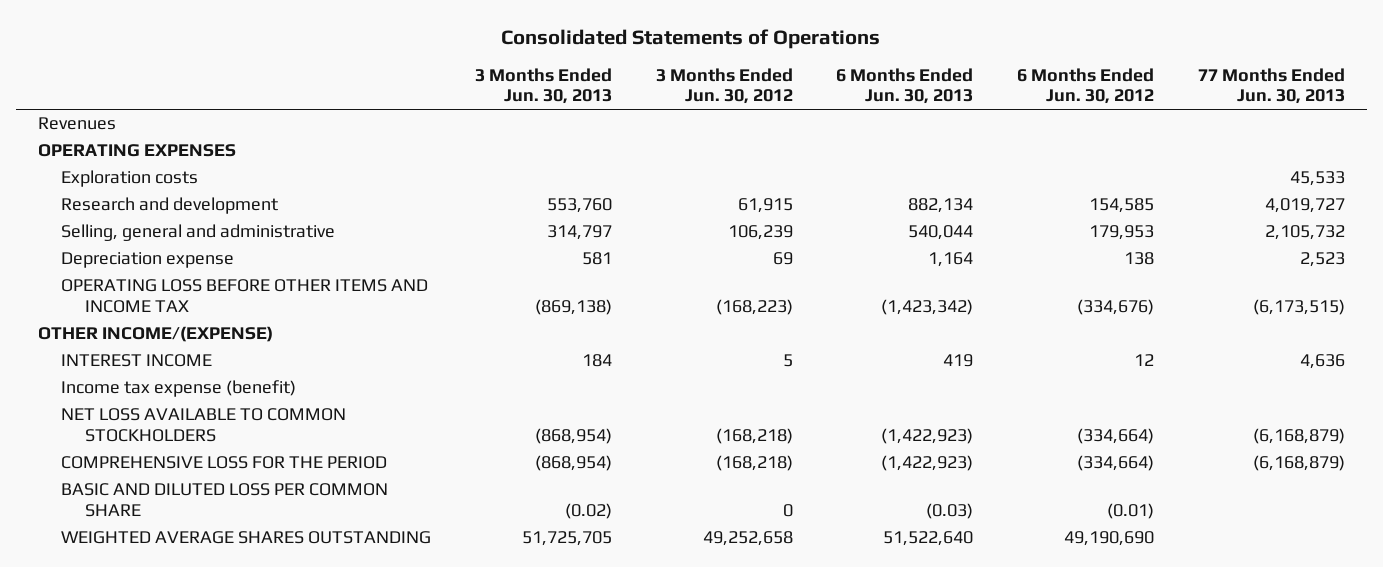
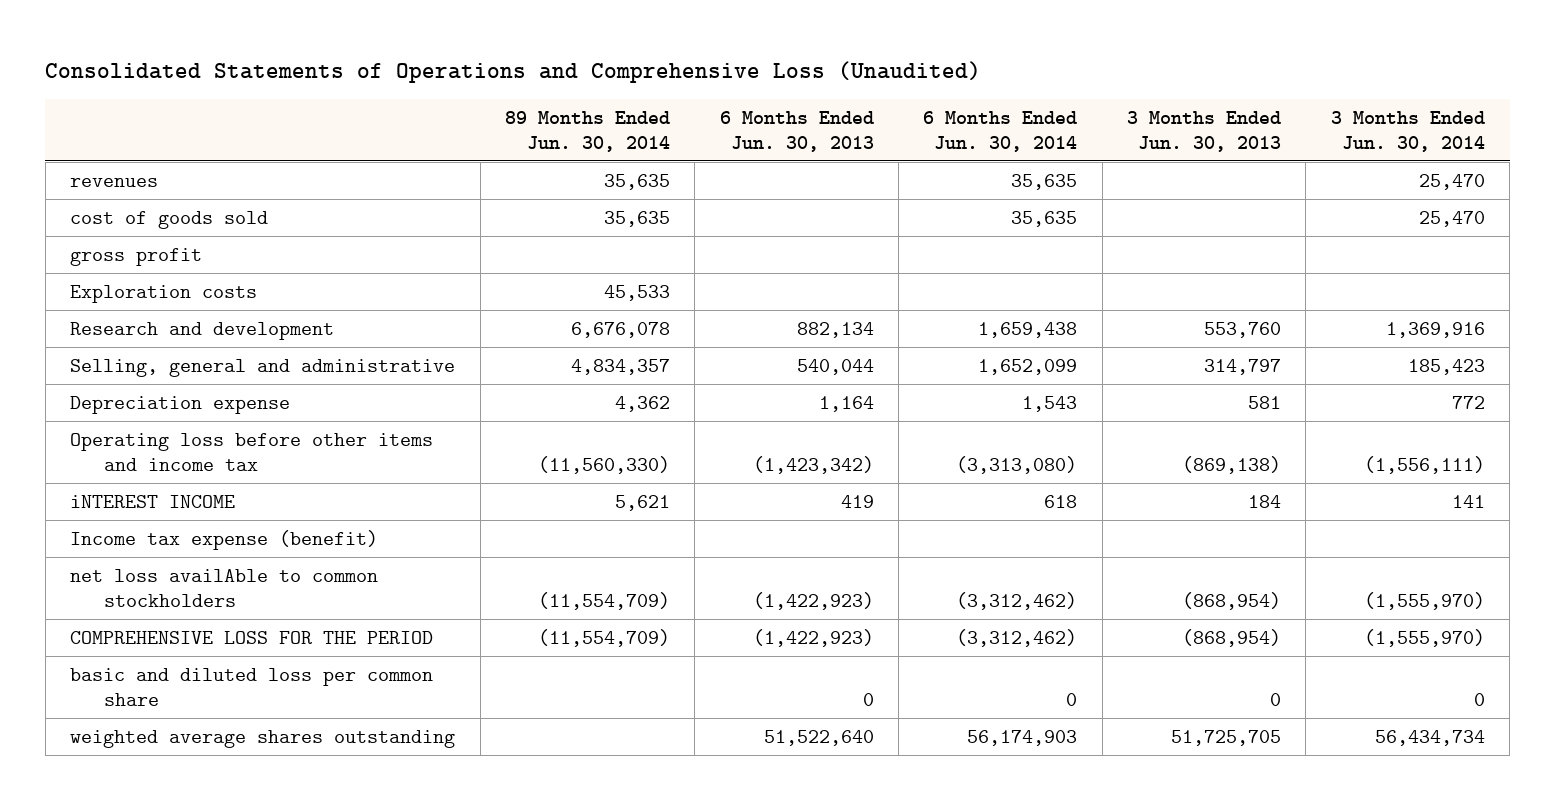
- Consolidated Statements of Operations
+ Consolidated Statements of Operations and Comprehensive Loss (Unaudited)
- | 3 Months Ended Jun. 30, 2013 | 3 Months Ended Jun. 30, 2012 | 6 Months Ended Jun. 30, 2013 | 6 Months Ended Jun. 30, 2012 | 77 Months Ended Jun. 30, 2013
+ | 89 Months Ended Jun. 30, 2014 | 6 Months Ended Jun. 30, 2013 | 6 Months Ended Jun. 30, 2014 | 3 Months Ended Jun. 30, 2013 | 3 Months Ended Jun. 30, 2014
- Revenues
- OPERATING EXPENSES
+ revenues | 35,635 | | 35,635 | | 25,470
+ cost of goods sold | 35,635 | | 35,635 | | 25,470
+ gross profit
- OPERATING LOSS BEFORE OTHER ITEMS AND INCOME TAX | (869,138) | (168,223) | (1,423,342) | (334,676) | (6,173,515)
- OTHER INCOME/(EXPENSE)
- INTEREST INCOME | 184 | 5 | 419 | 12 | 4,636
+ Operating loss before other items and income tax | (11,560,330) | (1,423,342) | (3,313,080) | (869,138) | (1,556,111)
+ iNTEREST INCOME | 5,621 | 419 | 618 | 184 | 141
- NET LOSS AVAILABLE TO COMMON STOCKHOLDERS | (868,954) | (168,218) | (1,422,923) | (334,664) | (6,168,879)
+ net loss availAble to common stockholders | (11,554,709) | (1,422,923) | (3,312,462) | (868,954) | (1,555,970)
- BASIC AND DILUTED LOSS PER COMMON SHARE | (0.02) | 0 | (0.03) | (0.01) |
- WEIGHTED AVERAGE SHARES OUTSTANDING | 51,725,705 | 49,252,658 | 51,522,640 | 49,190,690 |
+ basic and diluted loss per common share | | 0 | 0 | 0 | 0
+ weighted average shares outstanding | | 51,522,640 | 56,174,903 | 51,725,705 | 56,434,734

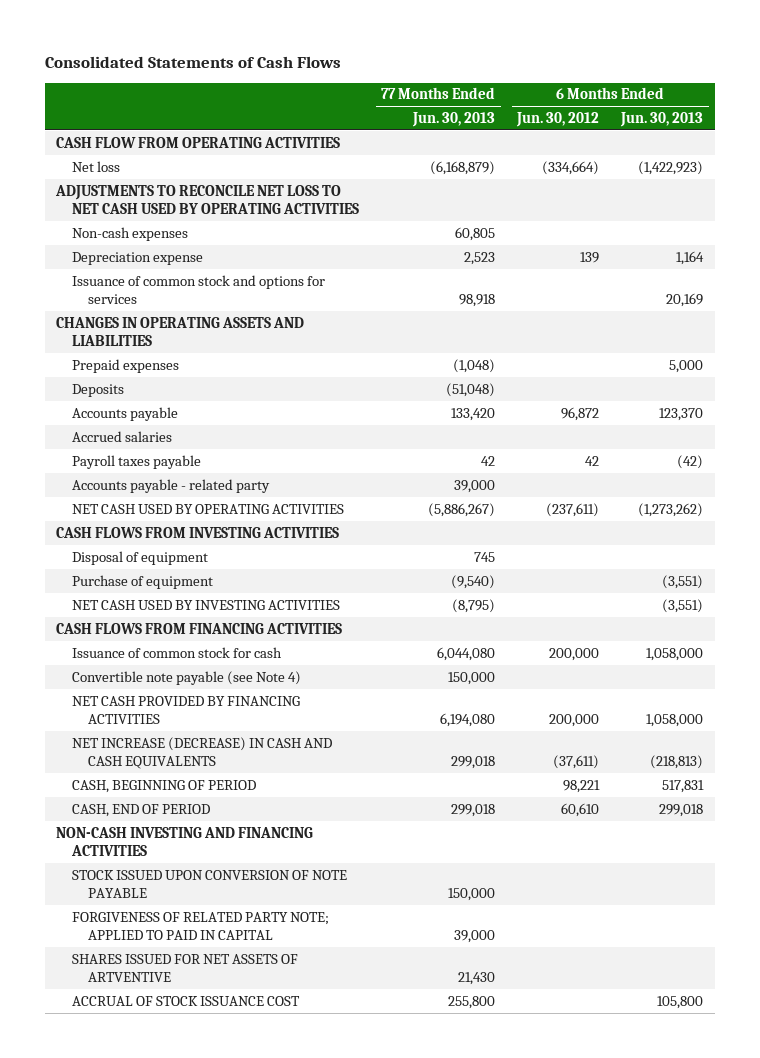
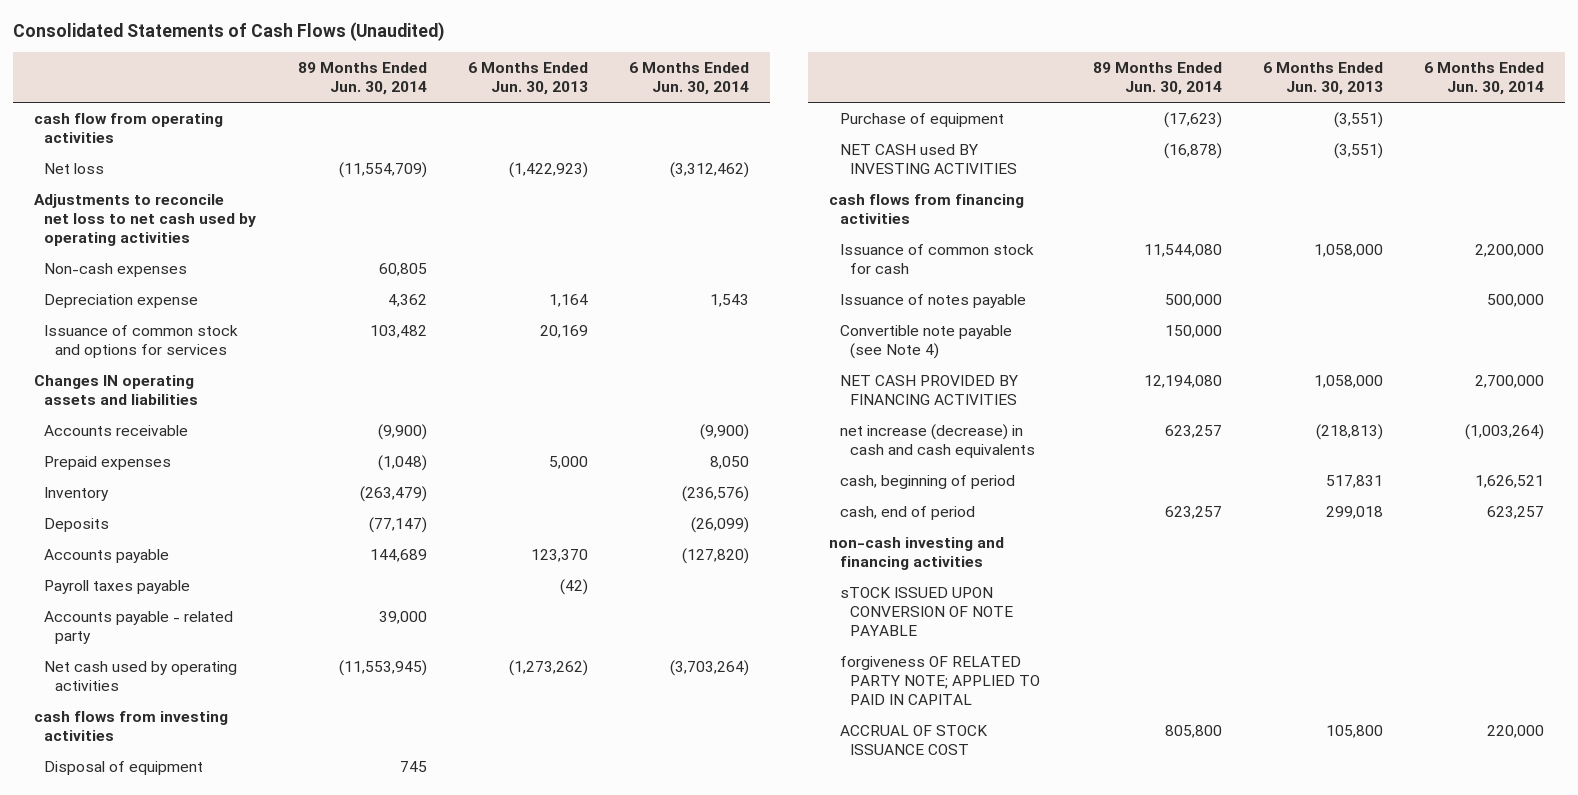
- Consolidated Statements of Cash Flows
+ Consolidated Statements of Cash Flows (Unaudited)
- | 77 Months Ended Jun. 30, 2013 | 6 Months Ended Jun. 30, 2012 | 6 Months Ended Jun. 30, 2013
+ | 89 Months Ended Jun. 30, 2014 | 6 Months Ended Jun. 30, 2013 | 6 Months Ended Jun. 30, 2014
- CASH FLOW FROM OPERATING ACTIVITIES
+ cash flow from operating activities
- ADJUSTMENTS TO RECONCILE NET LOSS TO NET CASH USED BY OPERATING ACTIVITIES
+ Adjustments to reconcile net loss to net cash used by operating activities
- CHANGES IN OPERATING ASSETS AND LIABILITIES
+ Changes IN operating assets and liabilities
+ Accounts receivable | (9,900) | | (9,900)
+ Inventory | (263,479) | | (236,576)
- Accrued salaries
- NET CASH USED BY OPERATING ACTIVITIES | (5,886,267) | (237,611) | (1,273,262)
- CASH FLOWS FROM INVESTING ACTIVITIES
+ Net cash used by operating activities | (11,553,945) | (1,273,262) | (3,703,264)
+ cash flows from investing activities
- NET CASH USED BY INVESTING ACTIVITIES | (8,795) | | (3,551)
- CASH FLOWS FROM FINANCING ACTIVITIES
+ NET CASH used BY INVESTING ACTIVITIES | (16,878) | (3,551) |
+ cash flows from financing activities
+ Issuance of notes payable | 500,000 | | 500,000
- NET INCREASE (DECREASE) IN CASH AND CASH EQUIVALENTS | 299,018 | (37,611) | (218,813)
- CASH, BEGINNING OF PERIOD | | 98,221 | 517,831
- CASH, END OF PERIOD | 299,018 | 60,610 | 299,018
- NON-CASH INVESTING AND FINANCING ACTIVITIES
- STOCK ISSUED UPON CONVERSION OF NOTE PAYABLE | 150,000 | |
- FORGIVENESS OF RELATED PARTY NOTE; APPLIED TO PAID IN CAPITAL | 39,000 | |
- SHARES ISSUED FOR NET ASSETS OF ARTVENTIVE | 21,430 | |
+ net increase (decrease) in cash and cash equivalents | 623,257 | (218,813) | (1,003,264)
+ cash, beginning of period | | 517,831 | 1,626,521
+ cash, end of period | 623,257 | 299,018 | 623,257
+ non-cash investing and financing activities
+ sTOCK ISSUED UPON CONVERSION OF NOTE PAYABLE
+ forgiveness OF RELATED PARTY NOTE; APPLIED TO PAID IN CAPITAL

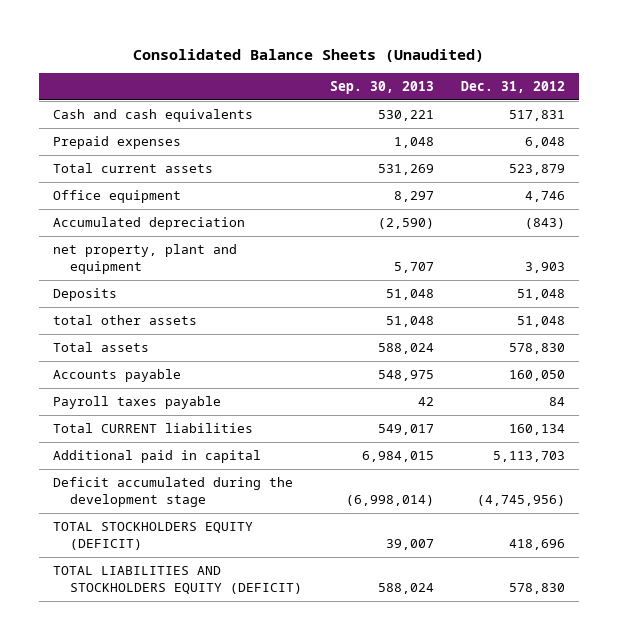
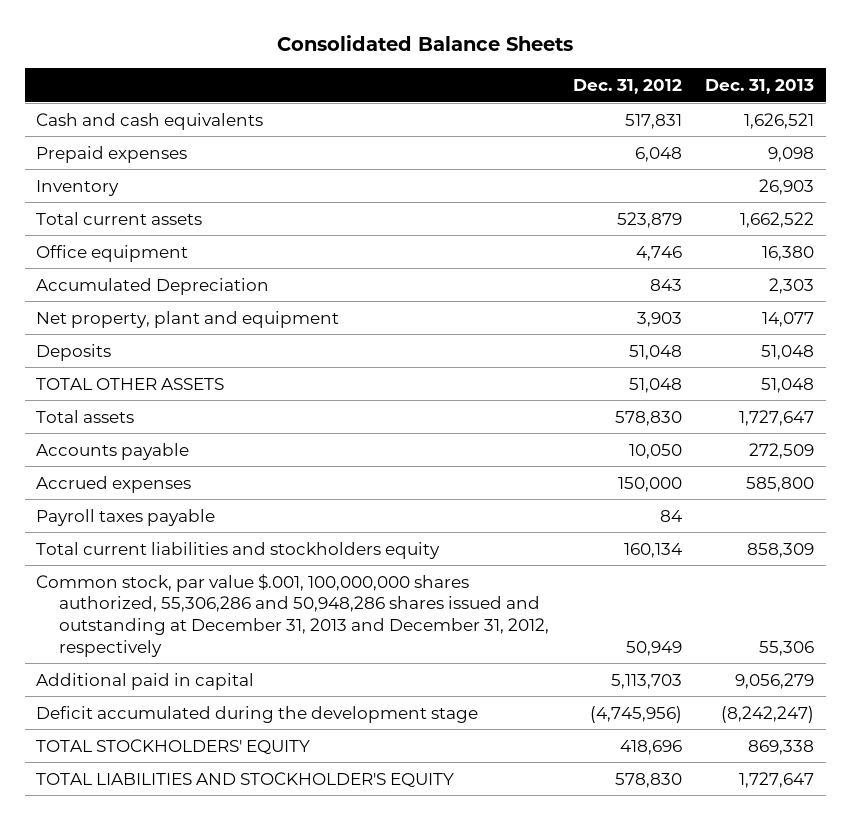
- Consolidated Balance Sheets (Unaudited)
+ Consolidated Balance Sheets
- | Sep. 30, 2013 | Dec. 31, 2012
+ | Dec. 31, 2012 | Dec. 31, 2013
+ Inventory | | 26,903
- Accumulated depreciation | (2,590) | (843)
- net property, plant and equipment | 5,707 | 3,903
+ Accumulated Depreciation | 843 | 2,303
+ Net property, plant and equipment | 3,903 | 14,077
- total other assets | 51,048 | 51,048
+ TOTAL OTHER ASSETS | 51,048 | 51,048
- Accounts payable | 548,975 | 160,050
+ Accounts payable | 10,050 | 272,509
+ Accrued expenses | 150,000 | 585,800
- Total CURRENT liabilities | 549,017 | 160,134
+ Total current liabilities and stockholders equity | 160,134 | 858,309
+ Common stock, par value $.001, 100,000,000 shares authorized, 55,306,286 and 50,948,286 shares issued and outstanding at December 31, 2013 and December 31, 2012, respectively | 50,949 | 55,306
- TOTAL STOCKHOLDERS EQUITY (DEFICIT) | 39,007 | 418,696
- TOTAL LIABILITIES AND STOCKHOLDERS EQUITY (DEFICIT) | 588,024 | 578,830
+ TOTAL STOCKHOLDERS' EQUITY | 418,696 | 869,338
+ TOTAL LIABILITIES AND STOCKHOLDER'S EQUITY | 578,830 | 1,727,647

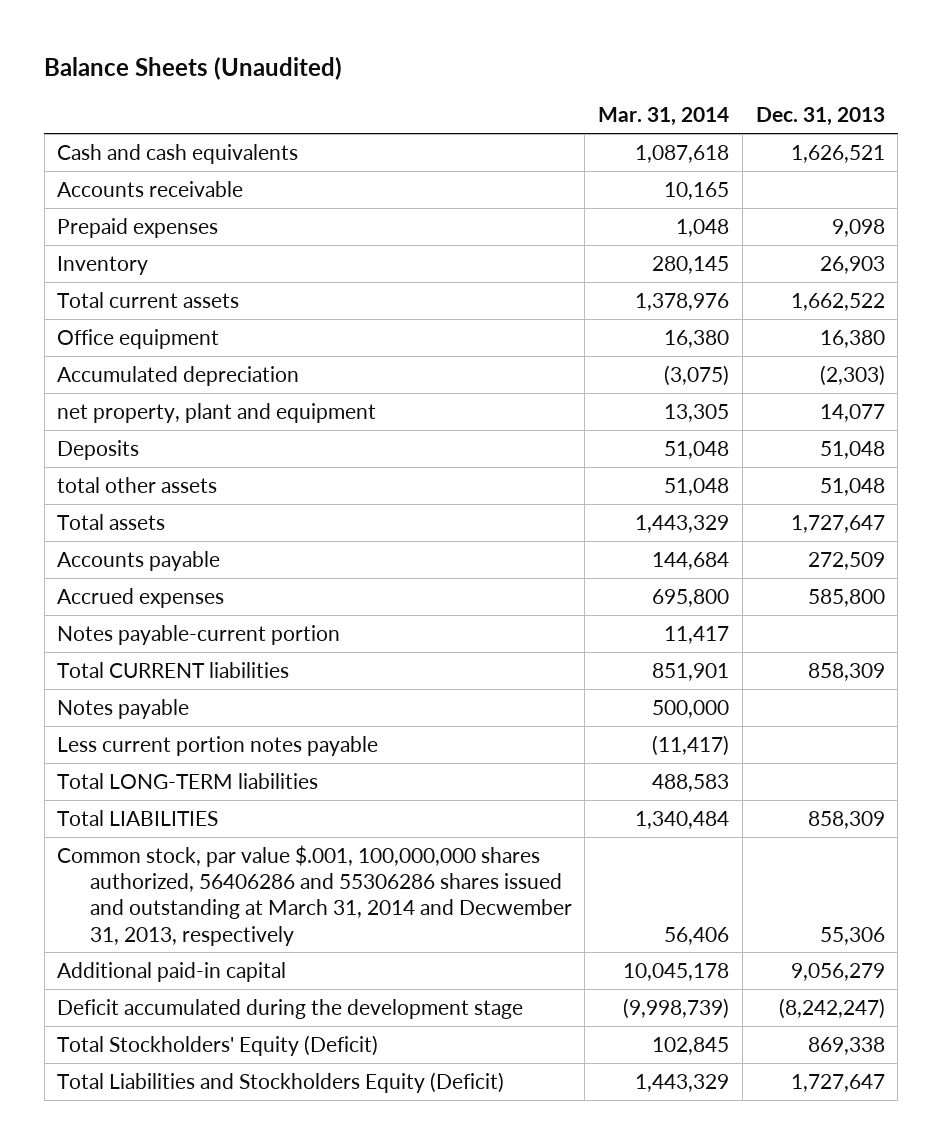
- Consolidated Balance Sheets
+ Balance Sheets (Unaudited)
- | Dec. 31, 2012 | Dec. 31, 2013
+ | Mar. 31, 2014 | Dec. 31, 2013
+ Accounts receivable | 10,165 |
- Accumulated Depreciation | 843 | 2,303
- Net property, plant and equipment | 3,903 | 14,077
+ Accumulated depreciation | (3,075) | (2,303)
+ net property, plant and equipment | 13,305 | 14,077
- TOTAL OTHER ASSETS | 51,048 | 51,048
+ total other assets | 51,048 | 51,048
- Payroll taxes payable | 84 |
- Total current liabilities and stockholders equity | 160,134 | 858,309
- Common stock, par value $.001, 100,000,000 shares authorized, 55,306,286 and 50,948,286 shares issued and outstanding at December 31, 2013 and December 31, 2012, respectively | 50,949 | 55,306
- Additional paid in capital | 5,113,703 | 9,056,279
+ Notes payable-current portion | 11,417 |
+ Total CURRENT liabilities | 851,901 | 858,309
+ Notes payable | 500,000 |
+ Less current portion notes payable | (11,417) |
+ Total LONG-TERM liabilities | 488,583 |
+ Total LIABILITIES | 1,340,484 | 858,309
+ Common stock, par value $.001, 100,000,000 shares authorized, 56406286 and 55306286 shares issued and outstanding at March 31, 2014 and Decwember 31, 2013, respectively | 56,406 | 55,306
+ Additional paid-in capital | 10,045,178 | 9,056,279
- TOTAL STOCKHOLDERS' EQUITY | 418,696 | 869,338
- TOTAL LIABILITIES AND STOCKHOLDER'S EQUITY | 578,830 | 1,727,647
+ Total Stockholders' Equity (Deficit) | 102,845 | 869,338
+ Total Liabilities and Stockholders Equity (Deficit) | 1,443,329 | 1,727,647

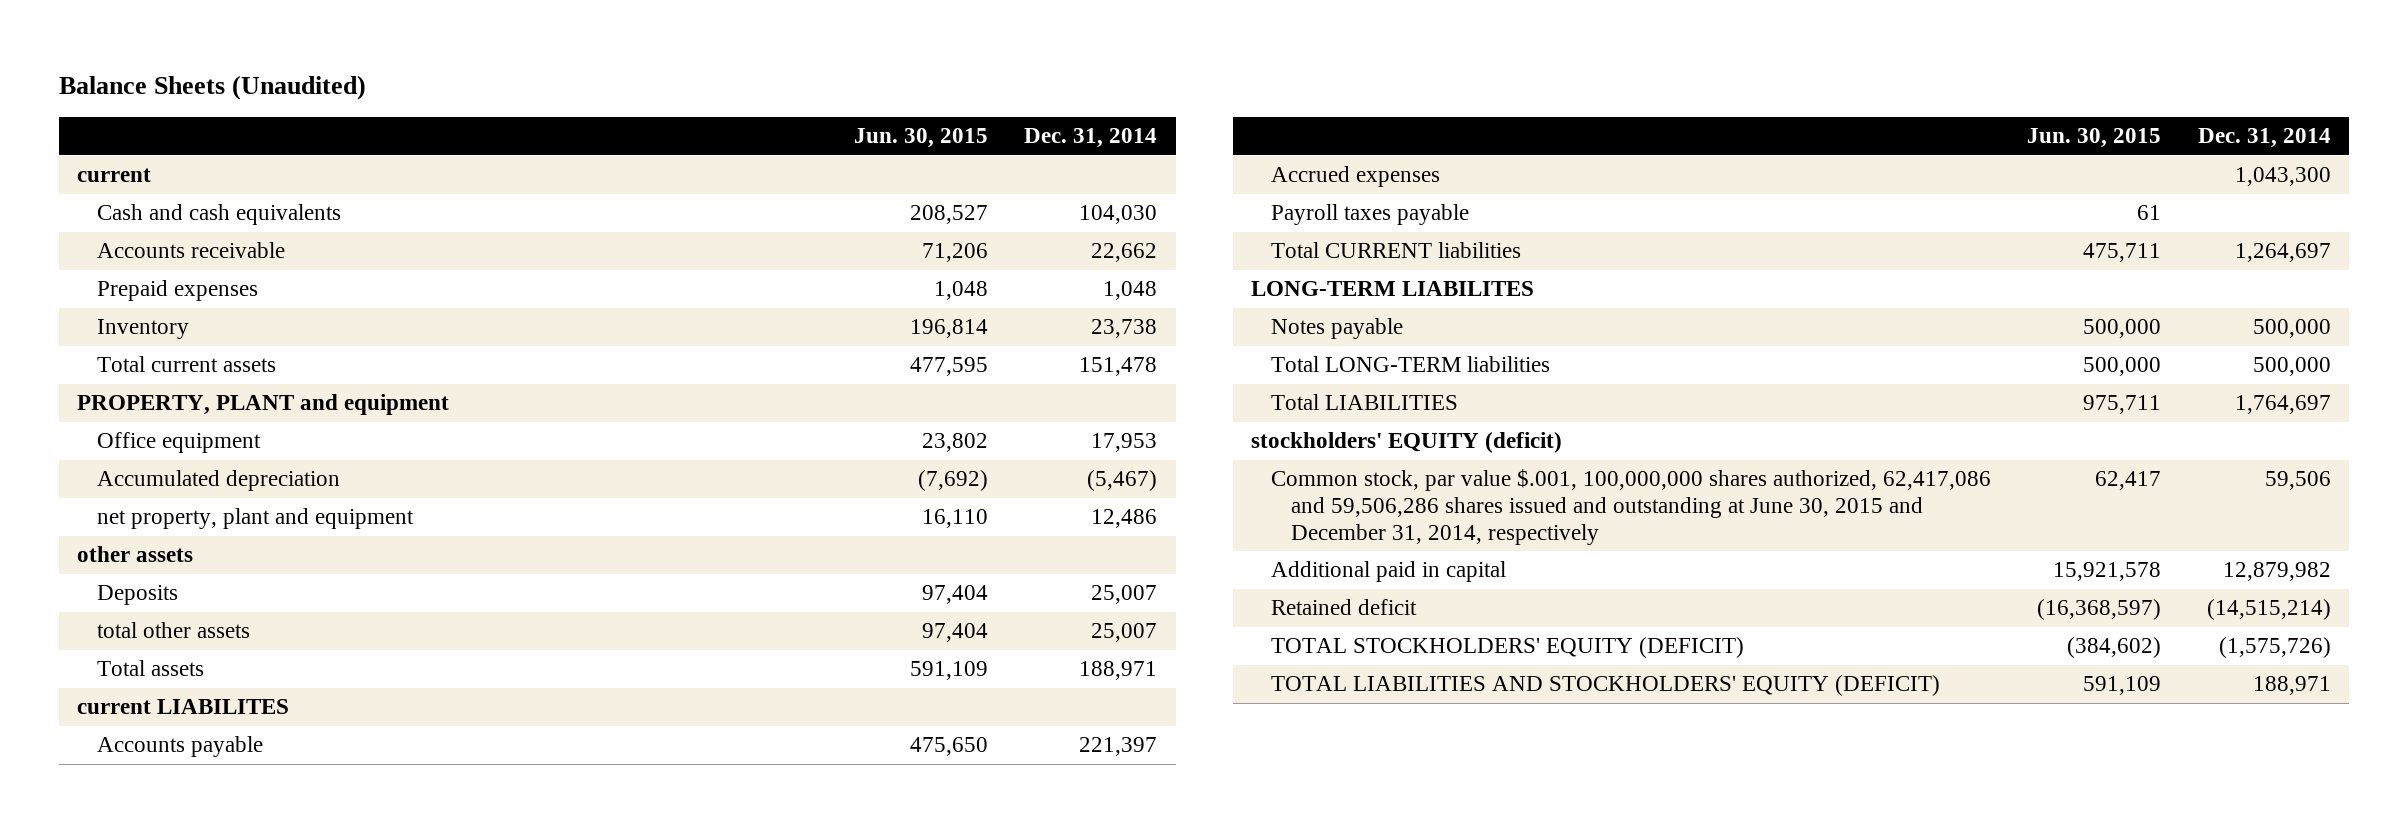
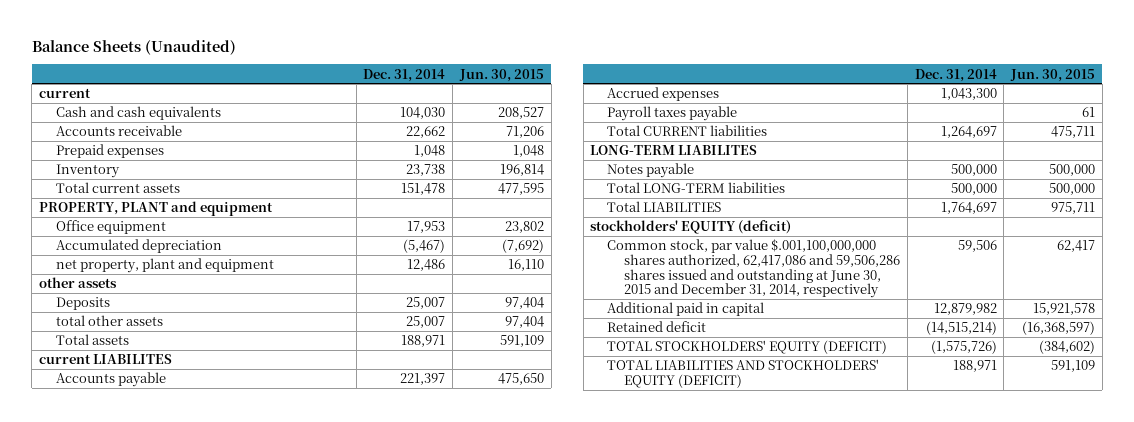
- | Jun. 30, 2015 | Dec. 31, 2014
+ | Dec. 31, 2014 | Jun. 30, 2015
- Common stock, par value $.001, 100,000,000 shares authorized, 62,417,086 and 59,506,286 shares issued and outstanding at June 30, 2015 and December 31, 2014, respectively | 62,417 | 59,506
+ Common stock, par value $.001,100,000,000 shares authorized, 62,417,086 and 59,506,286 shares issued and outstanding at June 30, 2015 and December 31, 2014, respectively | 59,506 | 62,417

